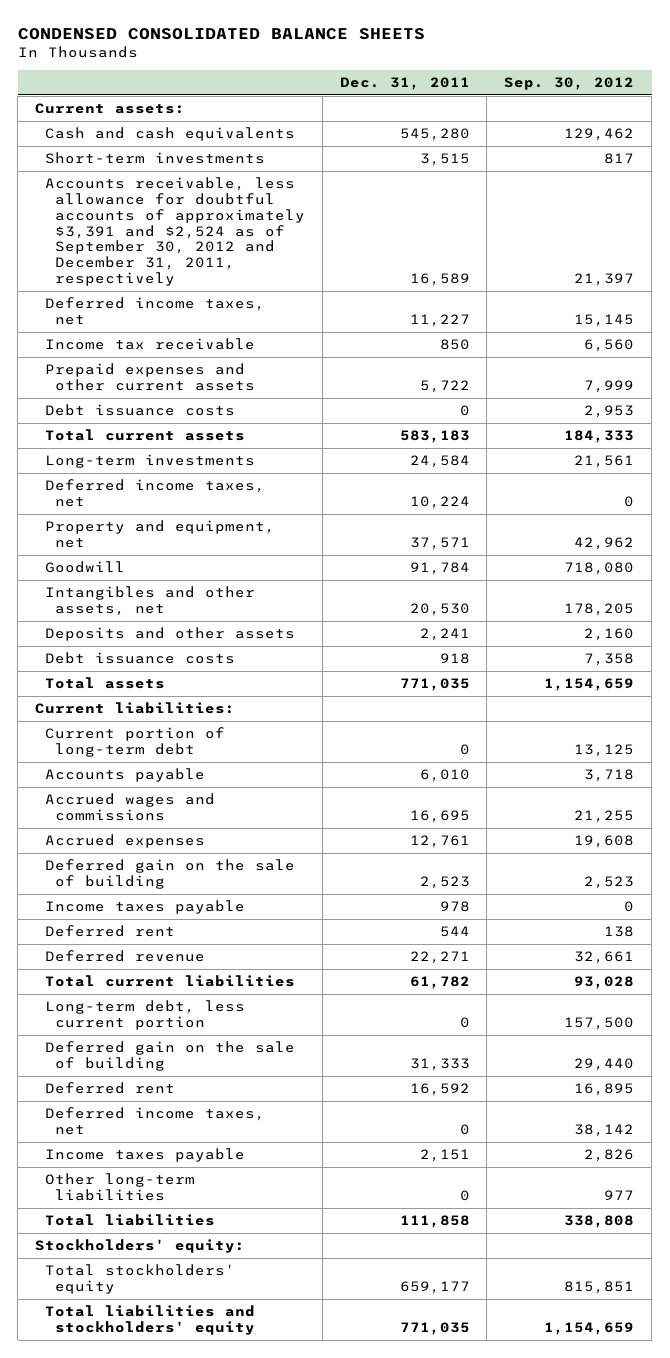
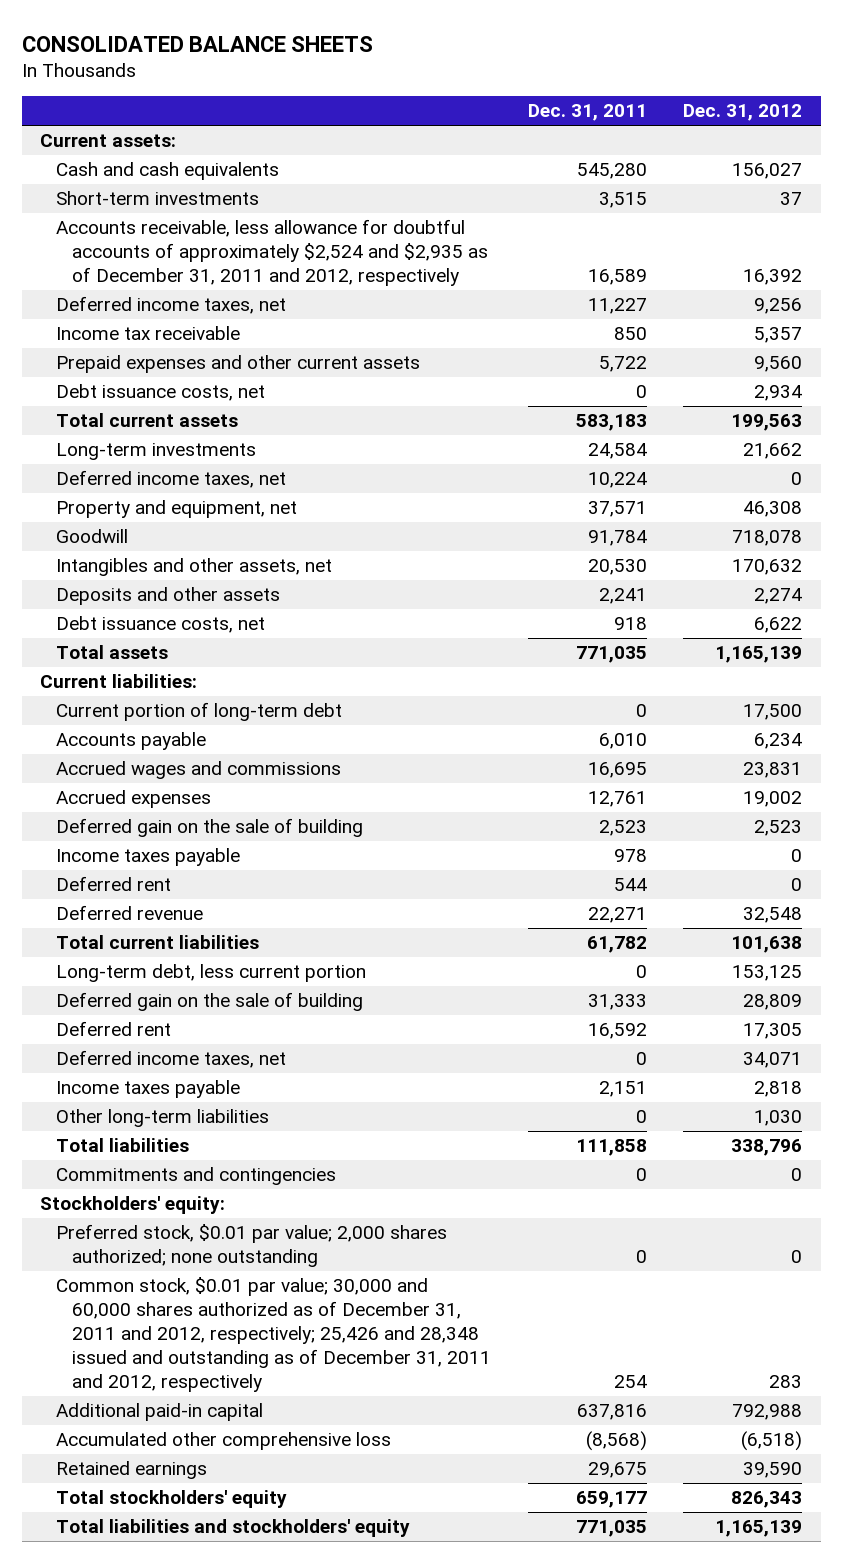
- CONDENSED CONSOLIDATED BALANCE SHEETS
+ CONSOLIDATED BALANCE SHEETS
- | Dec. 31, 2011 | Sep. 30, 2012
+ | Dec. 31, 2011 | Dec. 31, 2012
- Accounts receivable, less allowance for doubtful accounts of approximately $3,391 and $2,524 as of September 30, 2012 and December 31, 2011, respectively | 16,589 | 21,397
+ Accounts receivable, less allowance for doubtful accounts of approximately $2,524 and $2,935 as of December 31, 2011 and 2012, respectively | 16,589 | 16,392
- Debt issuance costs | 0 | 2,953
+ Debt issuance costs, net | 0 | 2,934
- Debt issuance costs | 918 | 7,358
+ Debt issuance costs, net | 918 | 6,622
+ Commitments and contingencies | 0 | 0
+ Preferred stock, $0.01 par value; 2,000 shares authorized; none outstanding | 0 | 0
+ Common stock, $0.01 par value; 30,000 and 60,000 shares authorized as of December 31, 2011 and 2012, respectively; 25,426 and 28,348 issued and outstanding as of December 31, 2011 and 2012, respectively | 254 | 283
+ Additional paid-in capital | 637,816 | 792,988
+ Accumulated other comprehensive loss | (8,568) | (6,518)
+ Retained earnings | 29,675 | 39,590

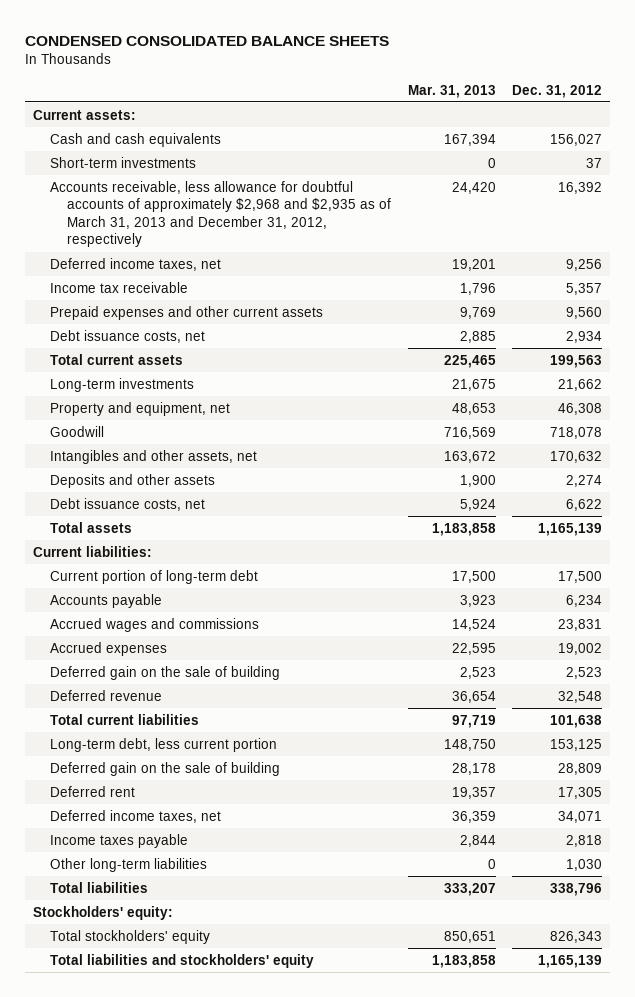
- CONSOLIDATED BALANCE SHEETS
+ CONDENSED CONSOLIDATED BALANCE SHEETS
- | Dec. 31, 2011 | Dec. 31, 2012
+ | Mar. 31, 2013 | Dec. 31, 2012
- Accounts receivable, less allowance for doubtful accounts of approximately $2,524 and $2,935 as of December 31, 2011 and 2012, respectively | 16,589 | 16,392
+ Accounts receivable, less allowance for doubtful accounts of approximately $2,968 and $2,935 as of March 31, 2013 and December 31, 2012, respectively | 24,420 | 16,392
- Deferred income taxes, net | 10,224 | 0
- Income taxes payable | 978 | 0
- Deferred rent | 544 | 0
- Commitments and contingencies | 0 | 0
- Preferred stock, $0.01 par value; 2,000 shares authorized; none outstanding | 0 | 0
- Common stock, $0.01 par value; 30,000 and 60,000 shares authorized as of December 31, 2011 and 2012, respectively; 25,426 and 28,348 issued and outstanding as of December 31, 2011 and 2012, respectively | 254 | 283
- Additional paid-in capital | 637,816 | 792,988
- Accumulated other comprehensive loss | (8,568) | (6,518)
- Retained earnings | 29,675 | 39,590

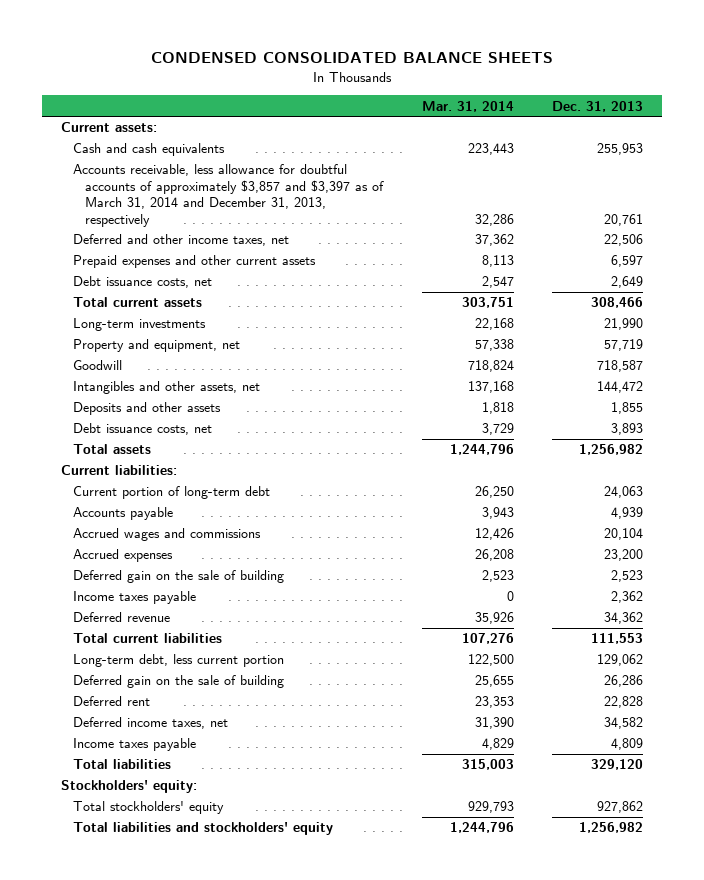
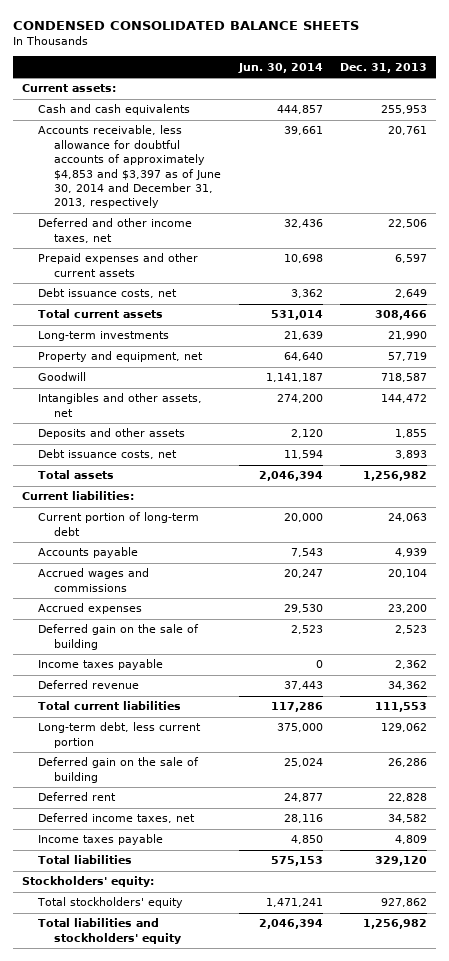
- | Mar. 31, 2014 | Dec. 31, 2013
+ | Jun. 30, 2014 | Dec. 31, 2013
- Accounts receivable, less allowance for doubtful accounts of approximately $3,857 and $3,397 as of March 31, 2014 and December 31, 2013, respectively | 32,286 | 20,761
+ Accounts receivable, less allowance for doubtful accounts of approximately $4,853 and $3,397 as of June 30, 2014 and December 31, 2013, respectively | 39,661 | 20,761

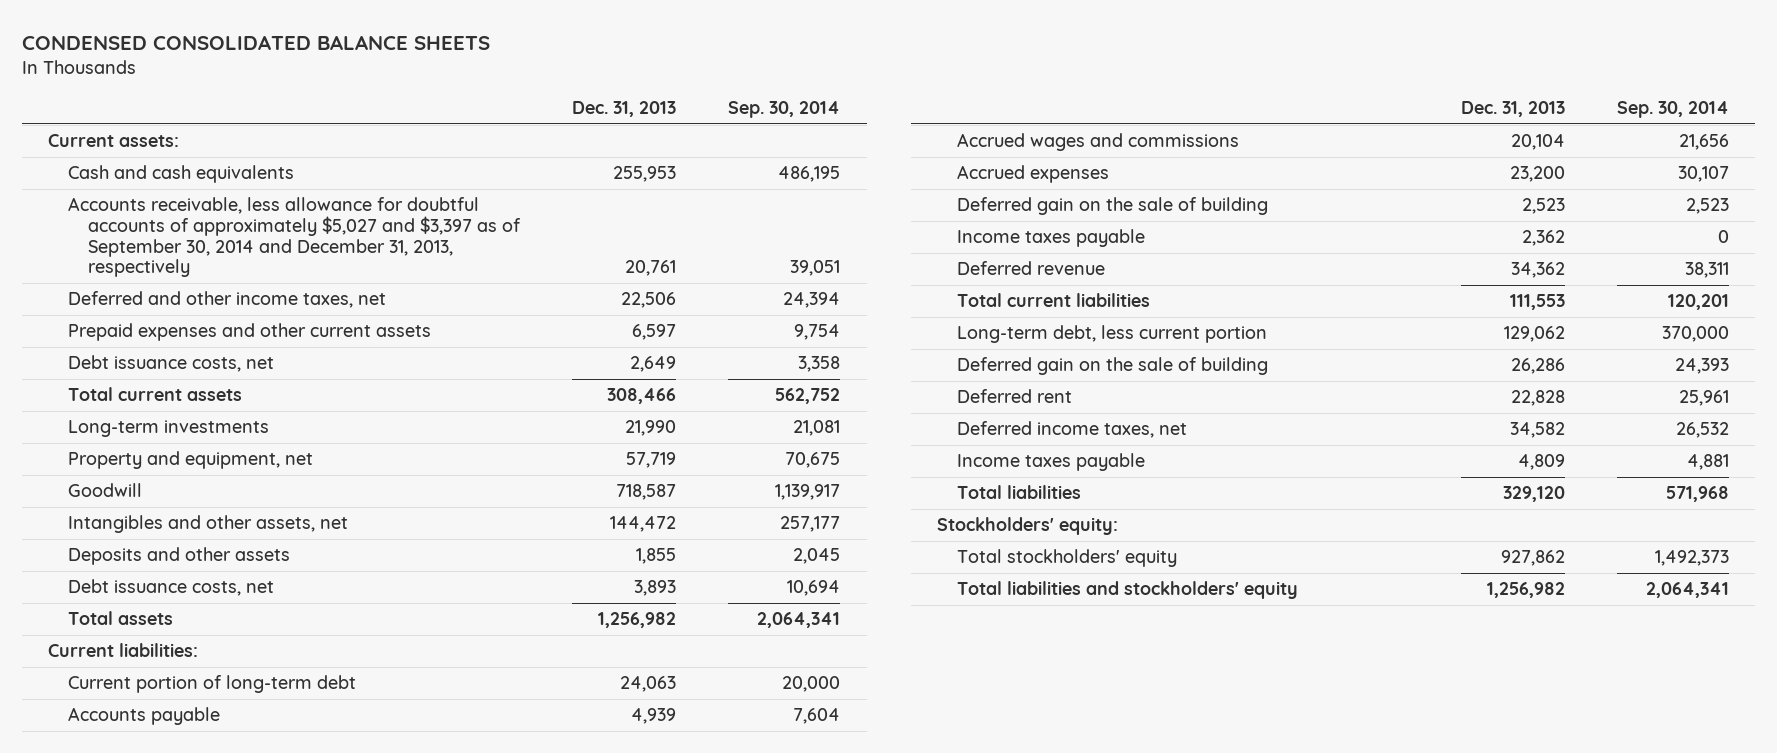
- | Jun. 30, 2014 | Dec. 31, 2013
+ | Dec. 31, 2013 | Sep. 30, 2014
- Accounts receivable, less allowance for doubtful accounts of approximately $4,853 and $3,397 as of June 30, 2014 and December 31, 2013, respectively | 39,661 | 20,761
+ Accounts receivable, less allowance for doubtful accounts of approximately $5,027 and $3,397 as of September 30, 2014 and December 31, 2013, respectively | 20,761 | 39,051

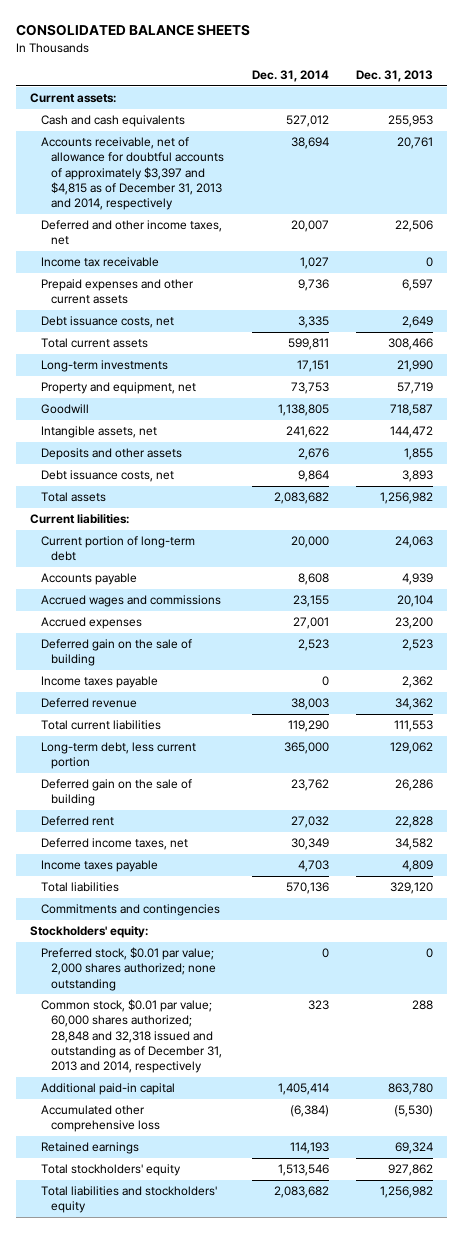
- CONDENSED CONSOLIDATED BALANCE SHEETS
+ CONSOLIDATED BALANCE SHEETS
- | Dec. 31, 2013 | Sep. 30, 2014
+ | Dec. 31, 2014 | Dec. 31, 2013
- Accounts receivable, less allowance for doubtful accounts of approximately $5,027 and $3,397 as of September 30, 2014 and December 31, 2013, respectively | 20,761 | 39,051
+ Accounts receivable, net of allowance for doubtful accounts of approximately $3,397 and $4,815 as of December 31, 2013 and 2014, respectively | 38,694 | 20,761
+ Income tax receivable | 1,027 | 0
- Intangibles and other assets, net | 144,472 | 257,177
+ Intangible assets, net | 241,622 | 144,472
+ Commitments and contingencies
+ Preferred stock, $0.01 par value; 2,000 shares authorized; none outstanding | 0 | 0
+ Common stock, $0.01 par value; 60,000 shares authorized; 28,848 and 32,318 issued and outstanding as of December 31, 2013 and 2014, respectively | 323 | 288
+ Additional paid-in capital | 1,405,414 | 863,780
+ Accumulated other comprehensive loss | (6,384) | (5,530)
+ Retained earnings | 114,193 | 69,324

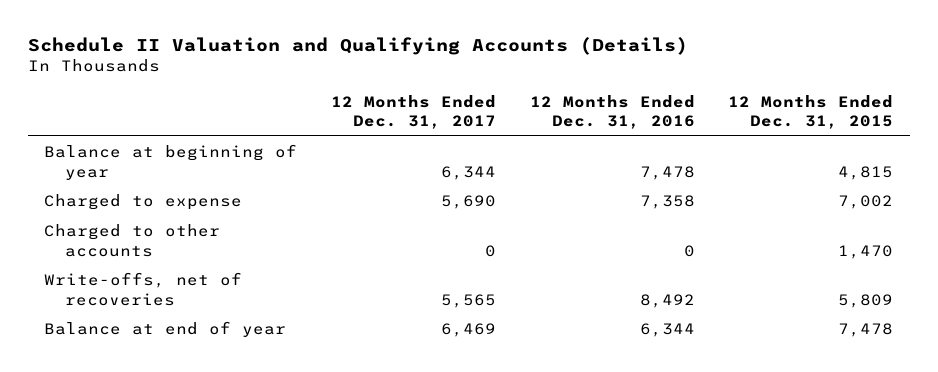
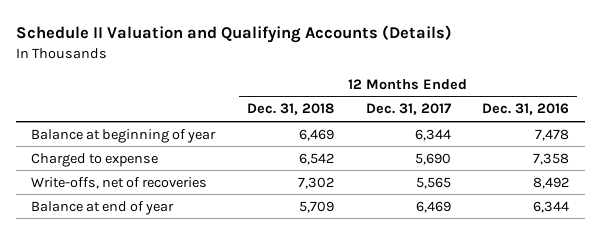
- | 12 Months Ended Dec. 31, 2017 | 12 Months Ended Dec. 31, 2016 | 12 Months Ended Dec. 31, 2015
+ | 12 Months Ended Dec. 31, 2018 | 12 Months Ended Dec. 31, 2017 | 12 Months Ended Dec. 31, 2016
- Charged to other accounts | 0 | 0 | 1,470

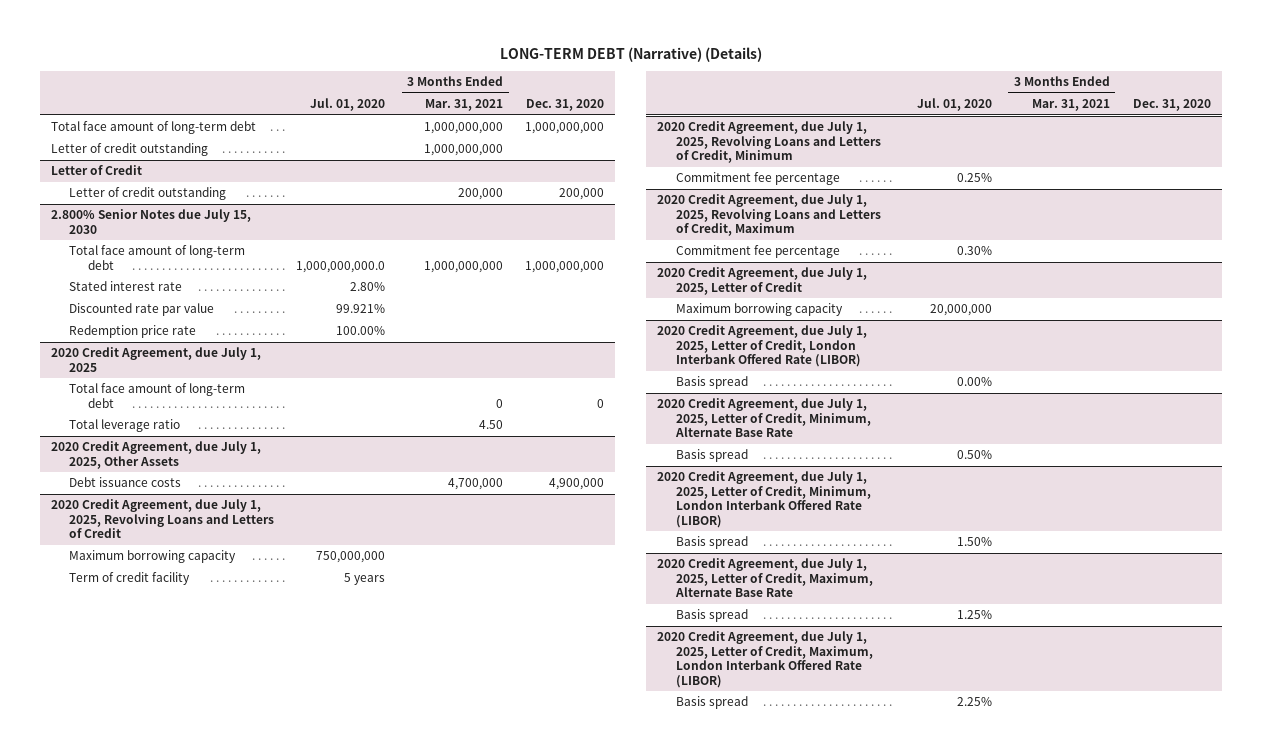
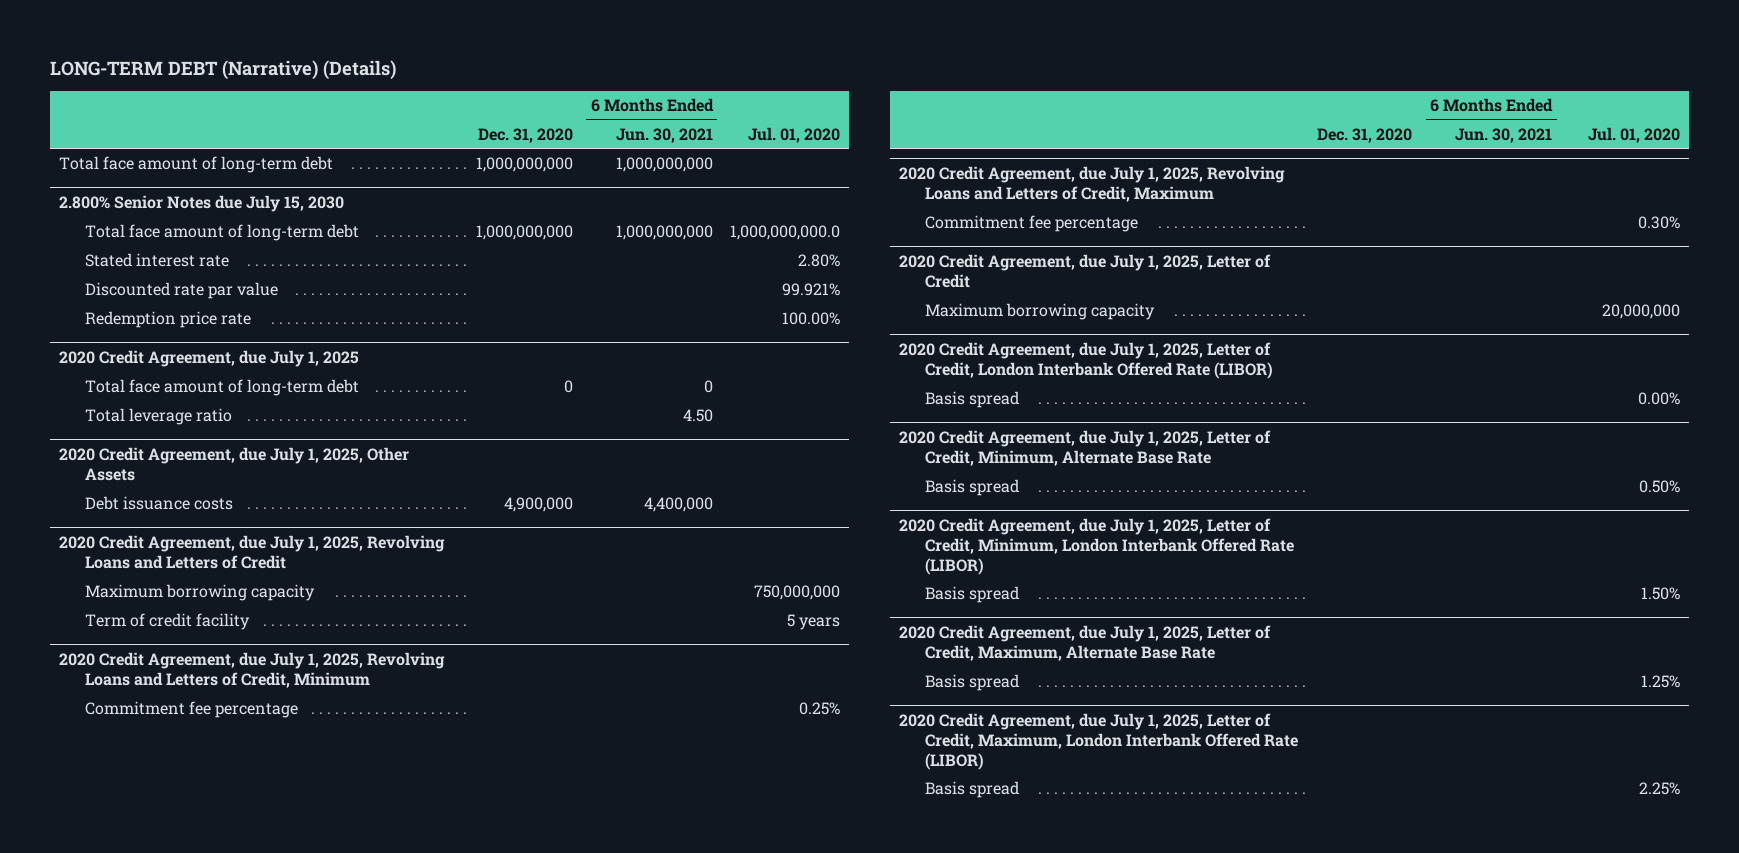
- | Jul. 01, 2020 | 3 Months Ended Mar. 31, 2021 | Dec. 31, 2020
+ | Dec. 31, 2020 | 6 Months Ended Jun. 30, 2021 | Jul. 01, 2020
- Letter of credit outstanding | | 1,000,000,000 |
- Letter of Credit
- Letter of credit outstanding | | 200,000 | 200,000

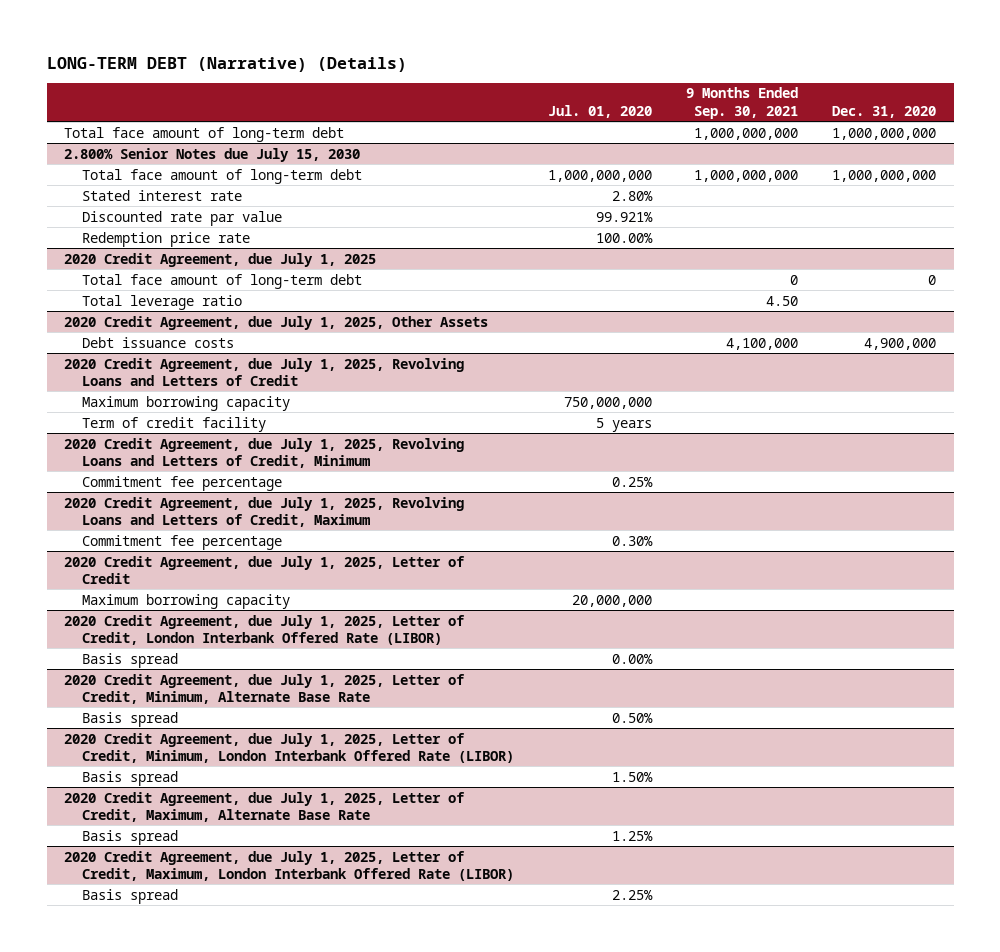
- | Dec. 31, 2020 | 6 Months Ended Jun. 30, 2021 | Jul. 01, 2020
+ | Jul. 01, 2020 | 9 Months Ended Sep. 30, 2021 | Dec. 31, 2020
@ 2.800% Senior Notes due July 15, 2030
- Total face amount of long-term debt | 1,000,000,000 | 1,000,000,000 | 1,000,000,000.0
+ Total face amount of long-term debt | 1,000,000,000 | 1,000,000,000 | 1,000,000,000

